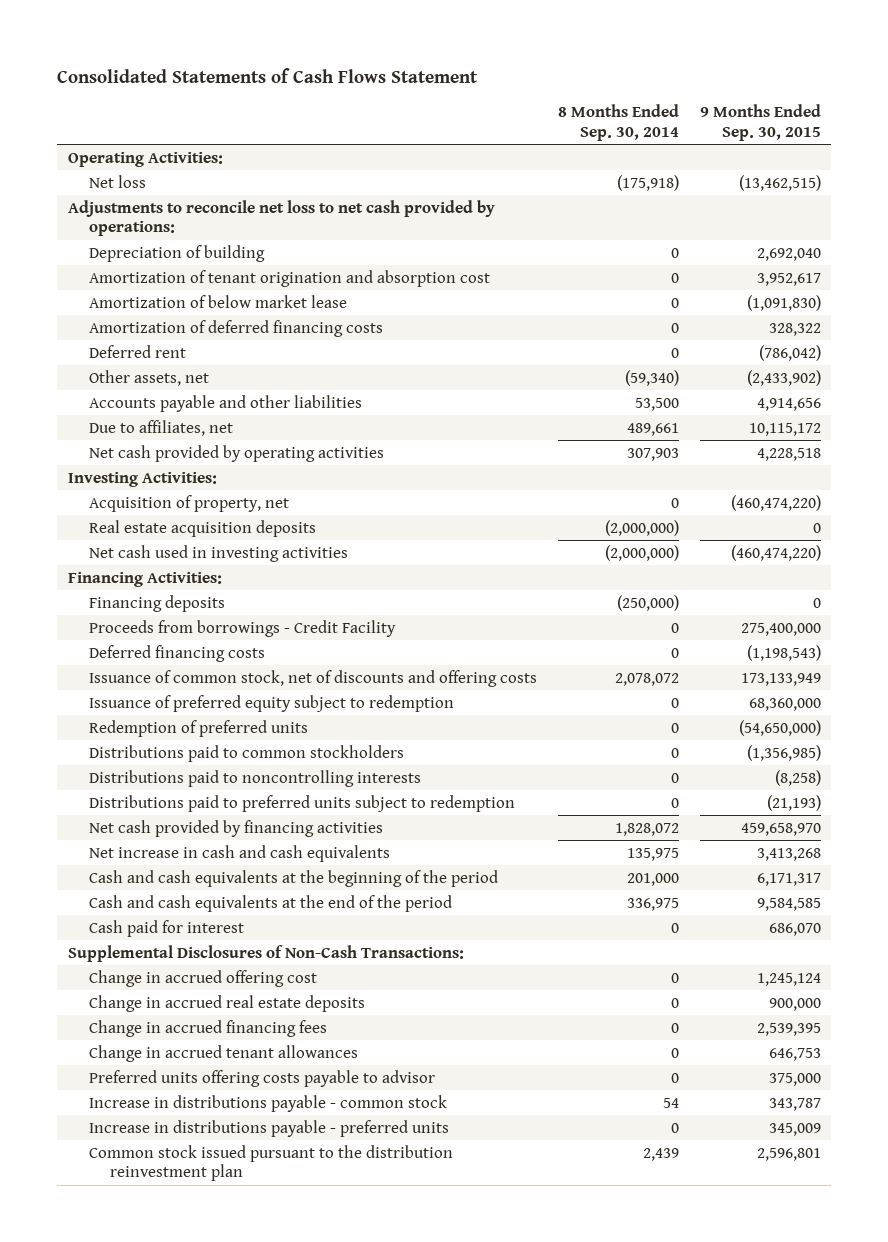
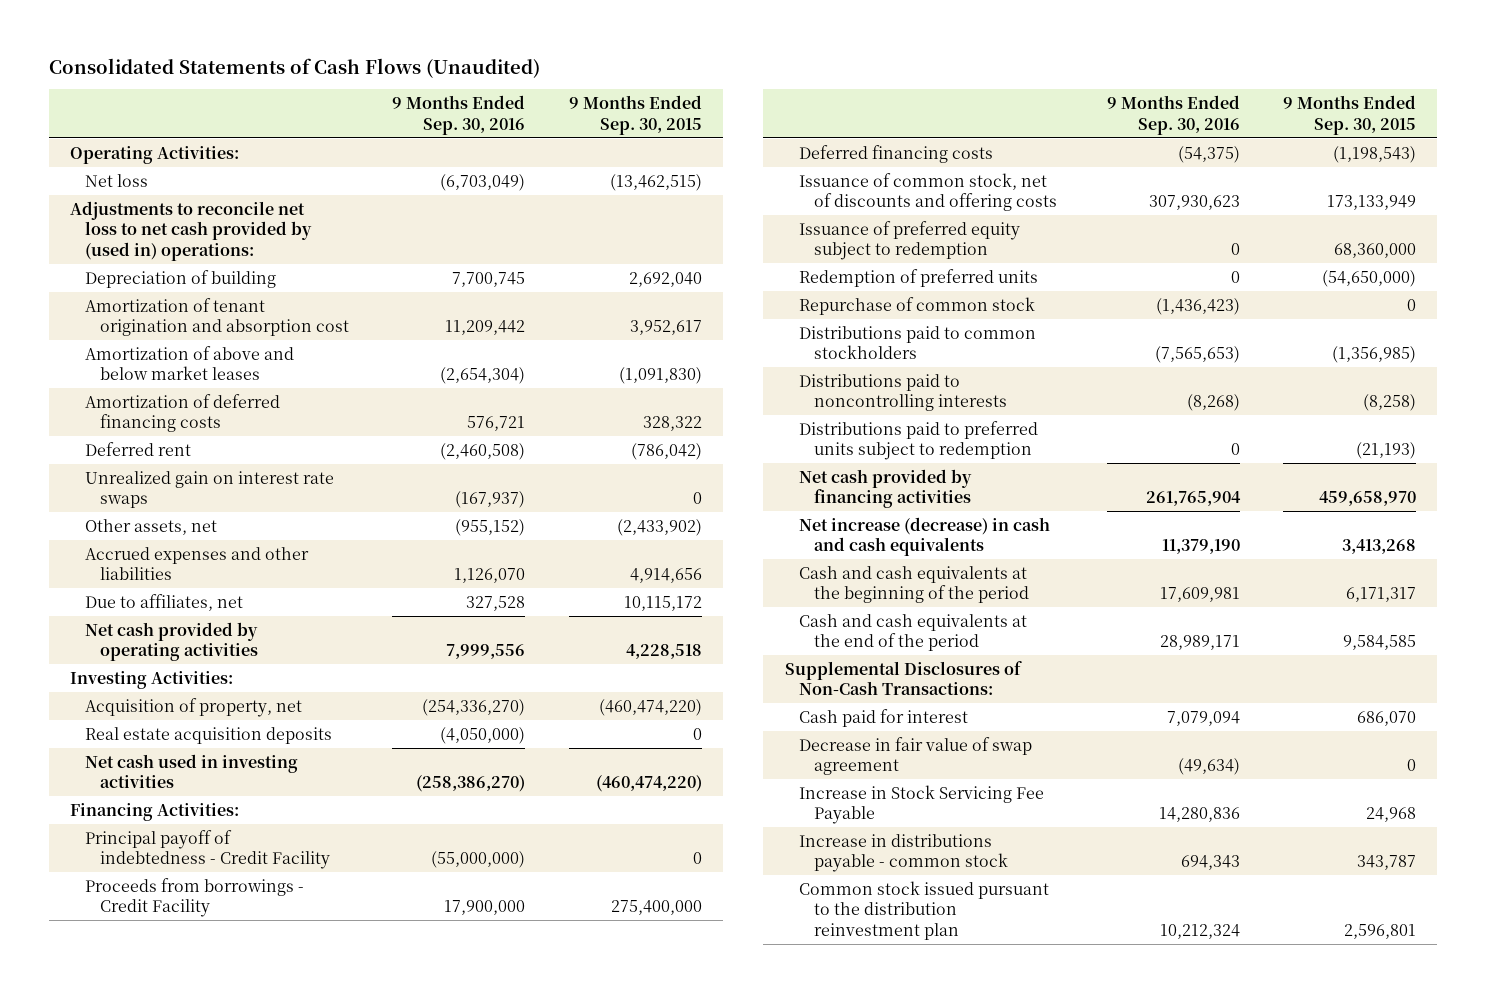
- Consolidated Statements of Cash Flows Statement
+ Consolidated Statements of Cash Flows (Unaudited)
- | 8 Months Ended Sep. 30, 2014 | 9 Months Ended Sep. 30, 2015
+ | 9 Months Ended Sep. 30, 2016 | 9 Months Ended Sep. 30, 2015
- Adjustments to reconcile net loss to net cash provided by operations:
+ Adjustments to reconcile net loss to net cash provided by (used in) operations:
- Amortization of below market lease | 0 | (1,091,830)
+ Amortization of above and below market leases | (2,654,304) | (1,091,830)
+ Unrealized gain on interest rate swaps | (167,937) | 0
- Accounts payable and other liabilities | 53,500 | 4,914,656
+ Accrued expenses and other liabilities | 1,126,070 | 4,914,656
- Financing deposits | (250,000) | 0
+ Principal payoff of indebtedness - Credit Facility | (55,000,000) | 0
+ Repurchase of common stock | (1,436,423) | 0
- Net increase in cash and cash equivalents | 135,975 | 3,413,268
+ Net increase (decrease) in cash and cash equivalents | 11,379,190 | 3,413,268
- Change in accrued offering cost | 0 | 1,245,124
- Change in accrued real estate deposits | 0 | 900,000
- Change in accrued financing fees | 0 | 2,539,395
- Change in accrued tenant allowances | 0 | 646,753
- Preferred units offering costs payable to advisor | 0 | 375,000
moved down: Cash paid for interest | 7,079,094 | 686,070
+ Decrease in fair value of swap agreement | (49,634) | 0
+ Increase in Stock Servicing Fee Payable | 14,280,836 | 24,968
- Increase in distributions payable - preferred units | 0 | 345,009

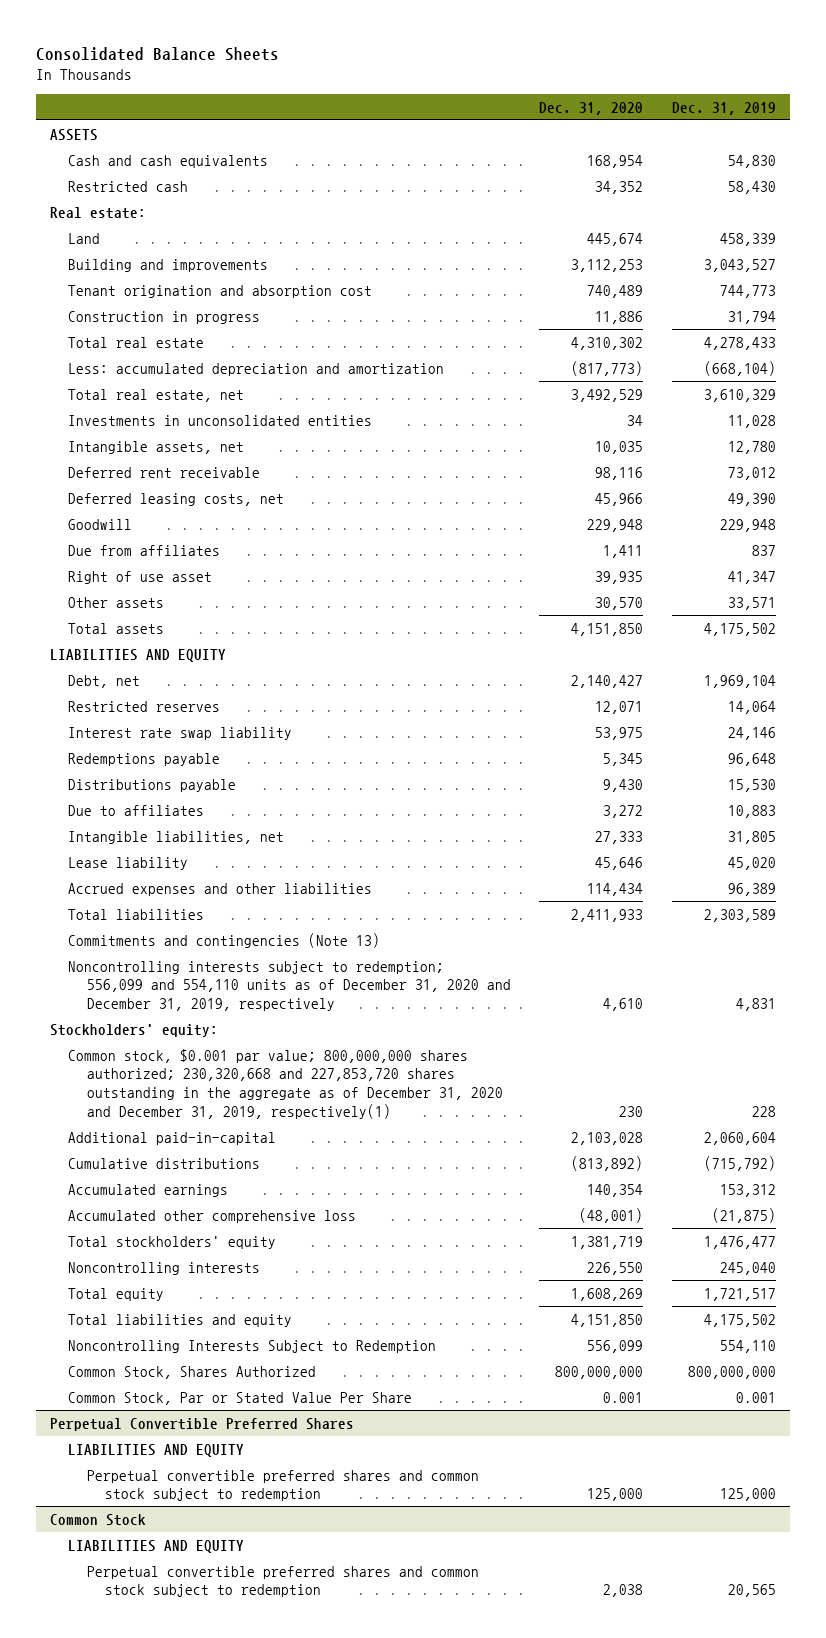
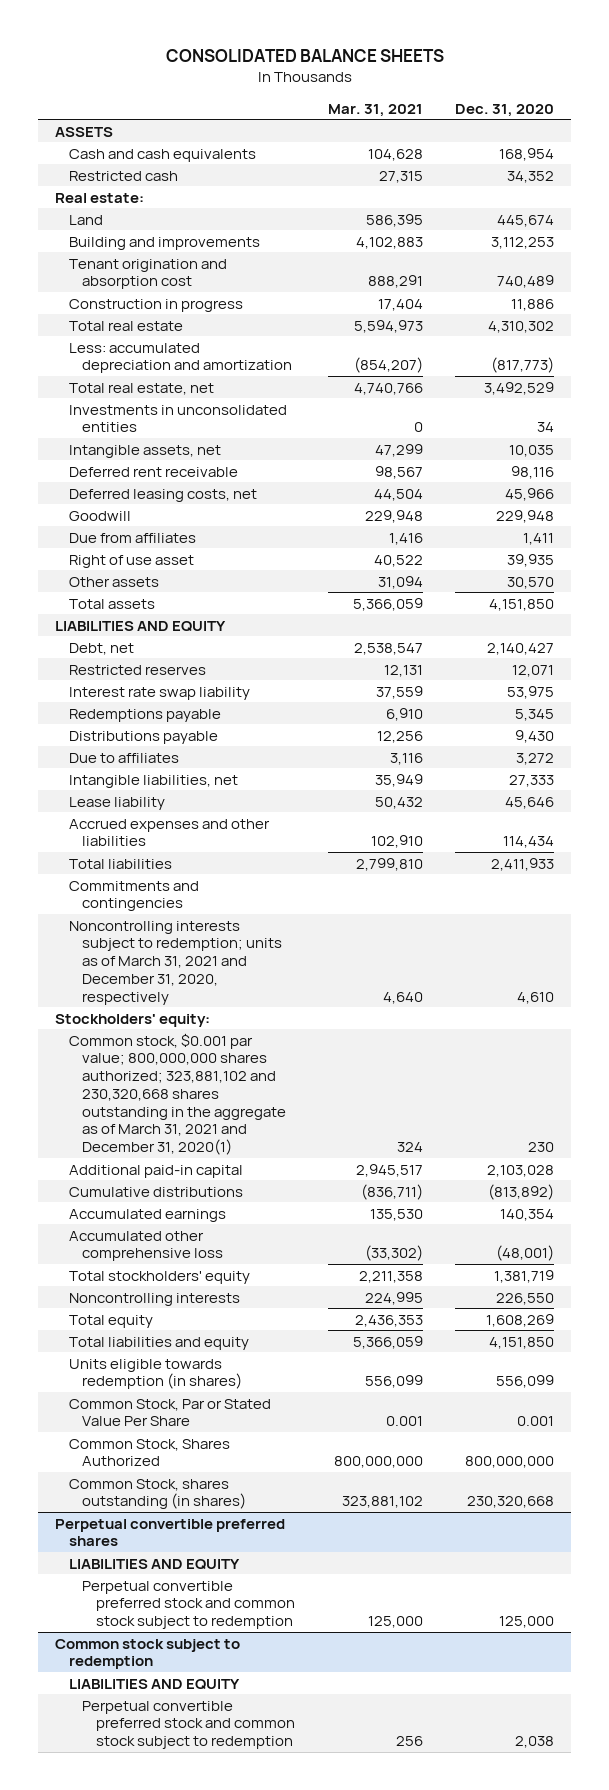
- Consolidated Balance Sheets
+ CONSOLIDATED BALANCE SHEETS
- | Dec. 31, 2020 | Dec. 31, 2019
+ | Mar. 31, 2021 | Dec. 31, 2020
- Commitments and contingencies (Note 13)
- Noncontrolling interests subject to redemption; 556,099 and 554,110 units as of December 31, 2020 and December 31, 2019, respectively | 4,610 | 4,831
+ Commitments and contingencies
+ Noncontrolling interests subject to redemption; units as of March 31, 2021 and December 31, 2020, respectively | 4,640 | 4,610
- Common stock, $0.001 par value; 800,000,000 shares authorized; 230,320,668 and 227,853,720 shares outstanding in the aggregate as of December 31, 2020 and December 31, 2019, respectively(1) | 230 | 228
- Additional paid-in-capital | 2,103,028 | 2,060,604
+ Common stock, $0.001 par value; 800,000,000 shares authorized; 323,881,102 and 230,320,668 shares outstanding in the aggregate as of March 31, 2021 and December 31, 2020(1) | 324 | 230
+ Additional paid-in capital | 2,945,517 | 2,103,028
- Noncontrolling Interests Subject to Redemption | 556,099 | 554,110
+ Units eligible towards redemption (in shares) | 556,099 | 556,099
- Perpetual Convertible Preferred Shares
moved down: Common Stock, Shares Authorized | 800,000,000 | 800,000,000
+ Common Stock, shares outstanding (in shares) | 323,881,102 | 230,320,668
+ Perpetual convertible preferred shares
- Perpetual convertible preferred shares and common stock subject to redemption | 125,000 | 125,000
- Common Stock
+ Perpetual convertible preferred stock and common stock subject to redemption | 125,000 | 125,000
+ Common stock subject to redemption
- Perpetual convertible preferred shares and common stock subject to redemption | 2,038 | 20,565
+ Perpetual convertible preferred stock and common stock subject to redemption | 256 | 2,038

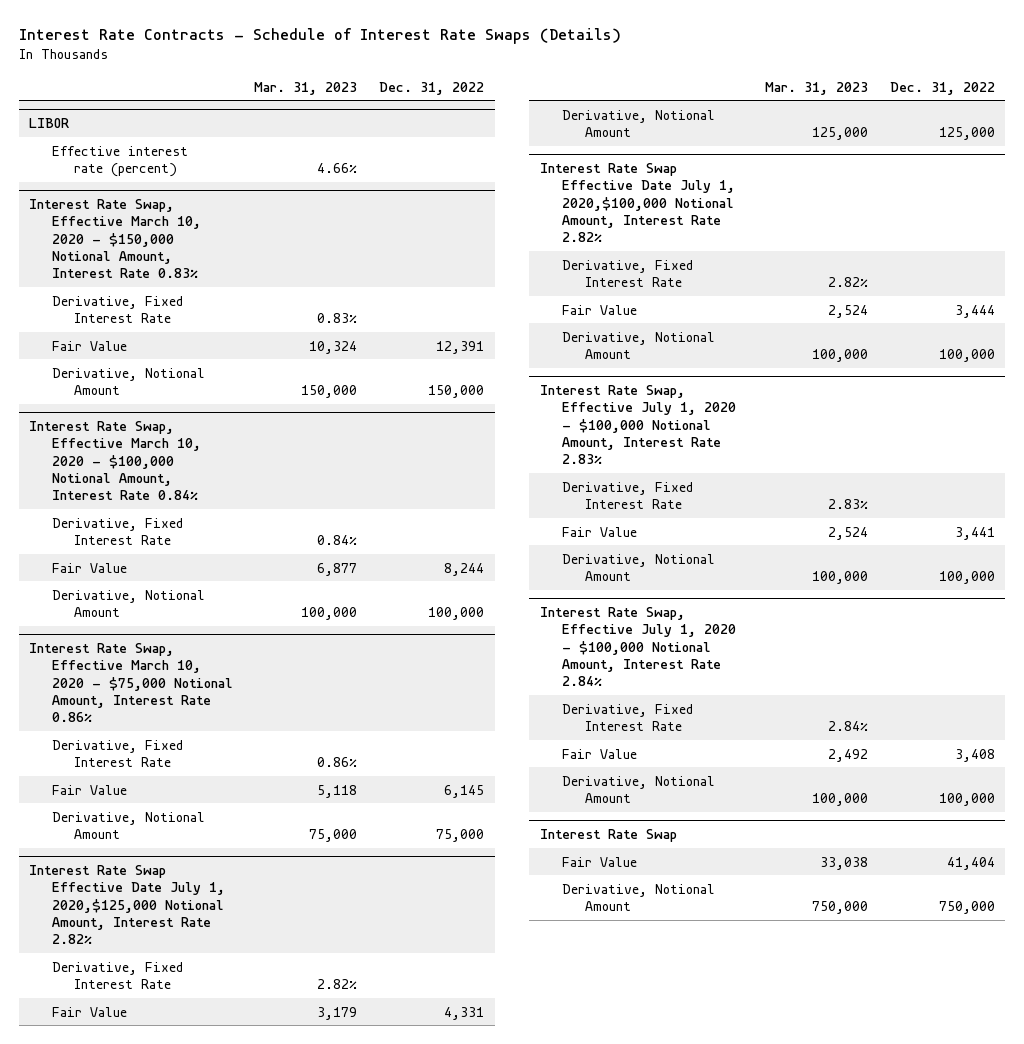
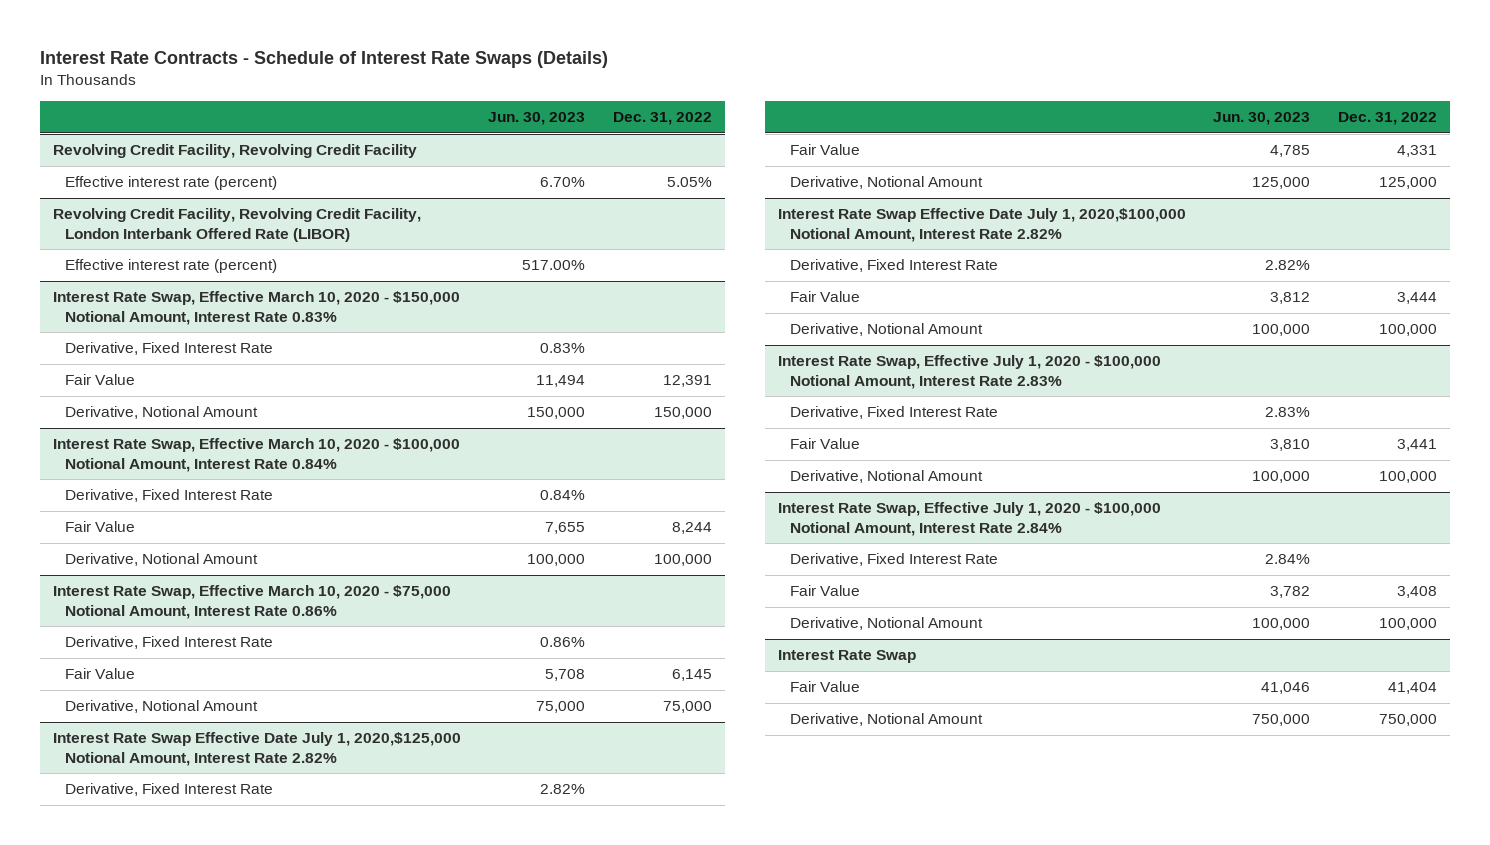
- | Mar. 31, 2023 | Dec. 31, 2022
+ | Jun. 30, 2023 | Dec. 31, 2022
- LIBOR
+ Revolving Credit Facility, Revolving Credit Facility
+ Effective interest rate (percent) | 6.70% | 5.05%
+ Revolving Credit Facility, Revolving Credit Facility, London Interbank Offered Rate (LIBOR)

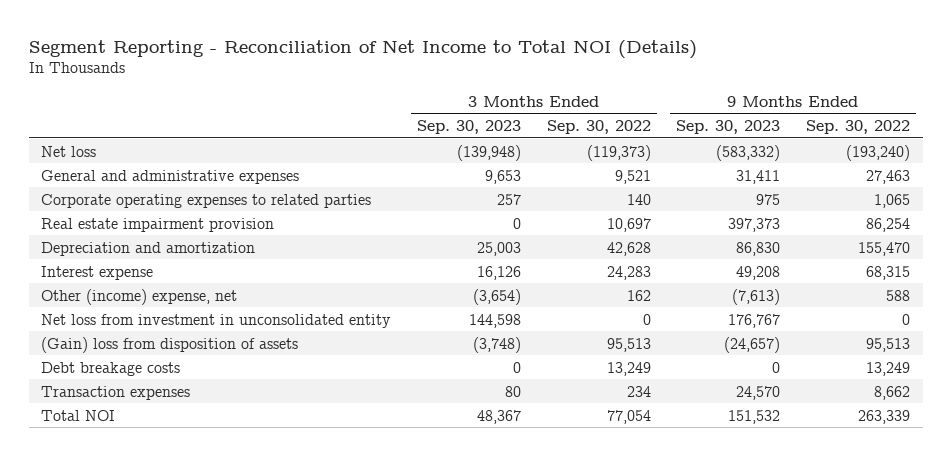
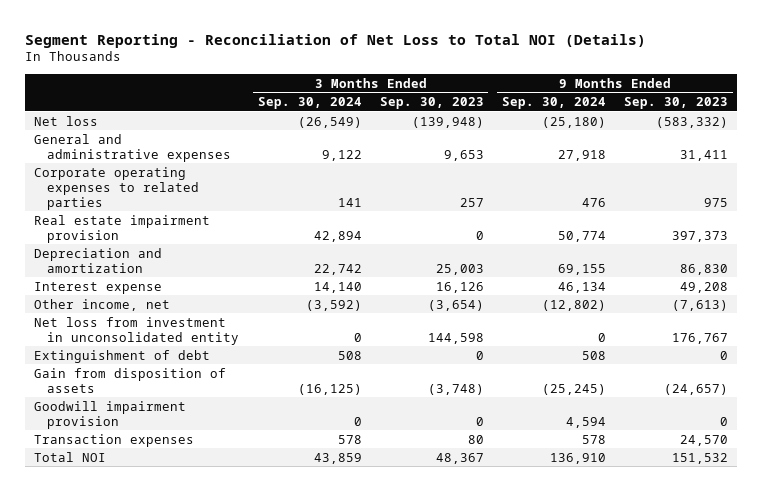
- Segment Reporting - Reconciliation of Net Income to Total NOI (Details)
+ Segment Reporting - Reconciliation of Net Loss to Total NOI (Details)
- | 3 Months Ended Sep. 30, 2023 | 3 Months Ended Sep. 30, 2022 | 9 Months Ended Sep. 30, 2023 | 9 Months Ended Sep. 30, 2022
+ | 3 Months Ended Sep. 30, 2024 | 3 Months Ended Sep. 30, 2023 | 9 Months Ended Sep. 30, 2024 | 9 Months Ended Sep. 30, 2023
- Other (income) expense, net | (3,654) | 162 | (7,613) | 588
+ Other income, net | (3,592) | (3,654) | (12,802) | (7,613)
- (Gain) loss from disposition of assets | (3,748) | 95,513 | (24,657) | 95,513
- Debt breakage costs | 0 | 13,249 | 0 | 13,249
+ Extinguishment of debt | 508 | 0 | 508 | 0
+ Gain from disposition of assets | (16,125) | (3,748) | (25,245) | (24,657)
+ Goodwill impairment provision | 0 | 0 | 4,594 | 0

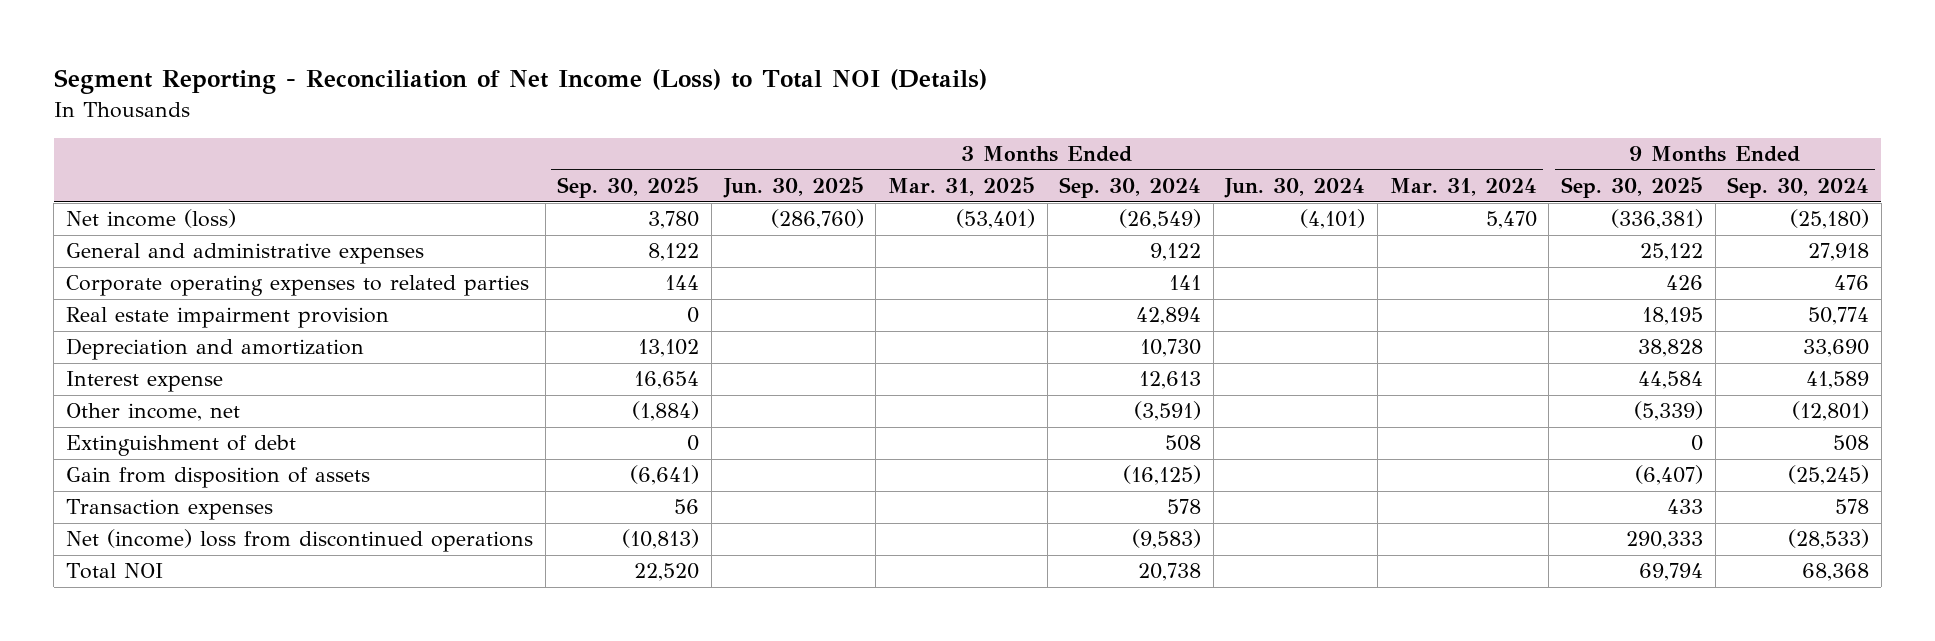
- Segment Reporting - Reconciliation of Net Loss to Total NOI (Details)
+ Segment Reporting - Reconciliation of Net Income (Loss) to Total NOI (Details)
- | 3 Months Ended Sep. 30, 2024 | 3 Months Ended Sep. 30, 2023 | 9 Months Ended Sep. 30, 2024 | 9 Months Ended Sep. 30, 2023
+ | 3 Months Ended Sep. 30, 2025 | 3 Months Ended Jun. 30, 2025 | 3 Months Ended Mar. 31, 2025 | 3 Months Ended Sep. 30, 2024 | 3 Months Ended Jun. 30, 2024 | 3 Months Ended Mar. 31, 2024 | 9 Months Ended Sep. 30, 2025 | 9 Months Ended Sep. 30, 2024
- Net loss | (26,549) | (139,948) | (25,180) | (583,332)
+ Net income (loss) | 3,780 | (286,760) | (53,401) | (26,549) | (4,101) | 5,470 | (336,381) | (25,180)
- Depreciation and amortization | 22,742 | 25,003 | 69,155 | 86,830
- Interest expense | 14,140 | 16,126 | 46,134 | 49,208
- Other income, net | (3,592) | (3,654) | (12,802) | (7,613)
- Net loss from investment in unconsolidated entity | 0 | 144,598 | 0 | 176,767
+ Depreciation and amortization | 13,102 | | | 10,730 | | | 38,828 | 33,690
+ Interest expense | 16,654 | | | 12,613 | | | 44,584 | 41,589
+ Other income, net | (1,884) | | | (3,591) | | | (5,339) | (12,801)
- Goodwill impairment provision | 0 | 0 | 4,594 | 0
- Total NOI | 43,859 | 48,367 | 136,910 | 151,532
+ Net (income) loss from discontinued operations | (10,813) | | | (9,583) | | | 290,333 | (28,533)
+ Total NOI | 22,520 | | | 20,738 | | | 69,794 | 68,368

